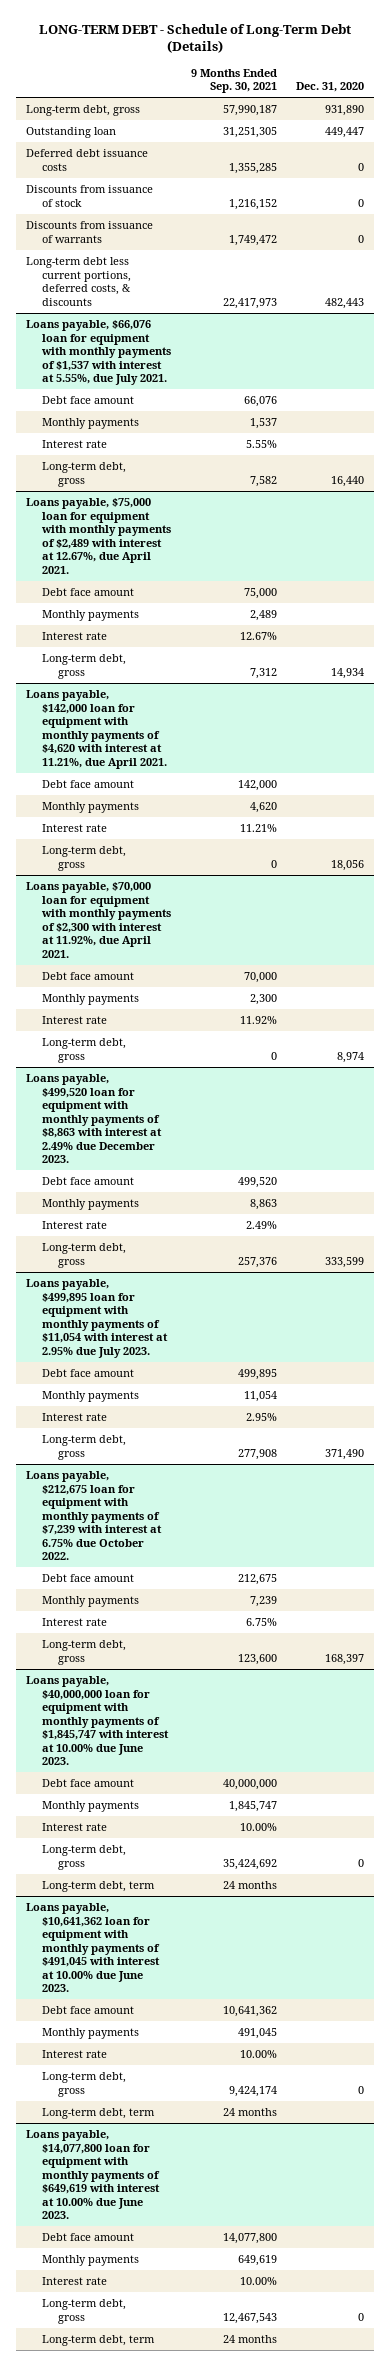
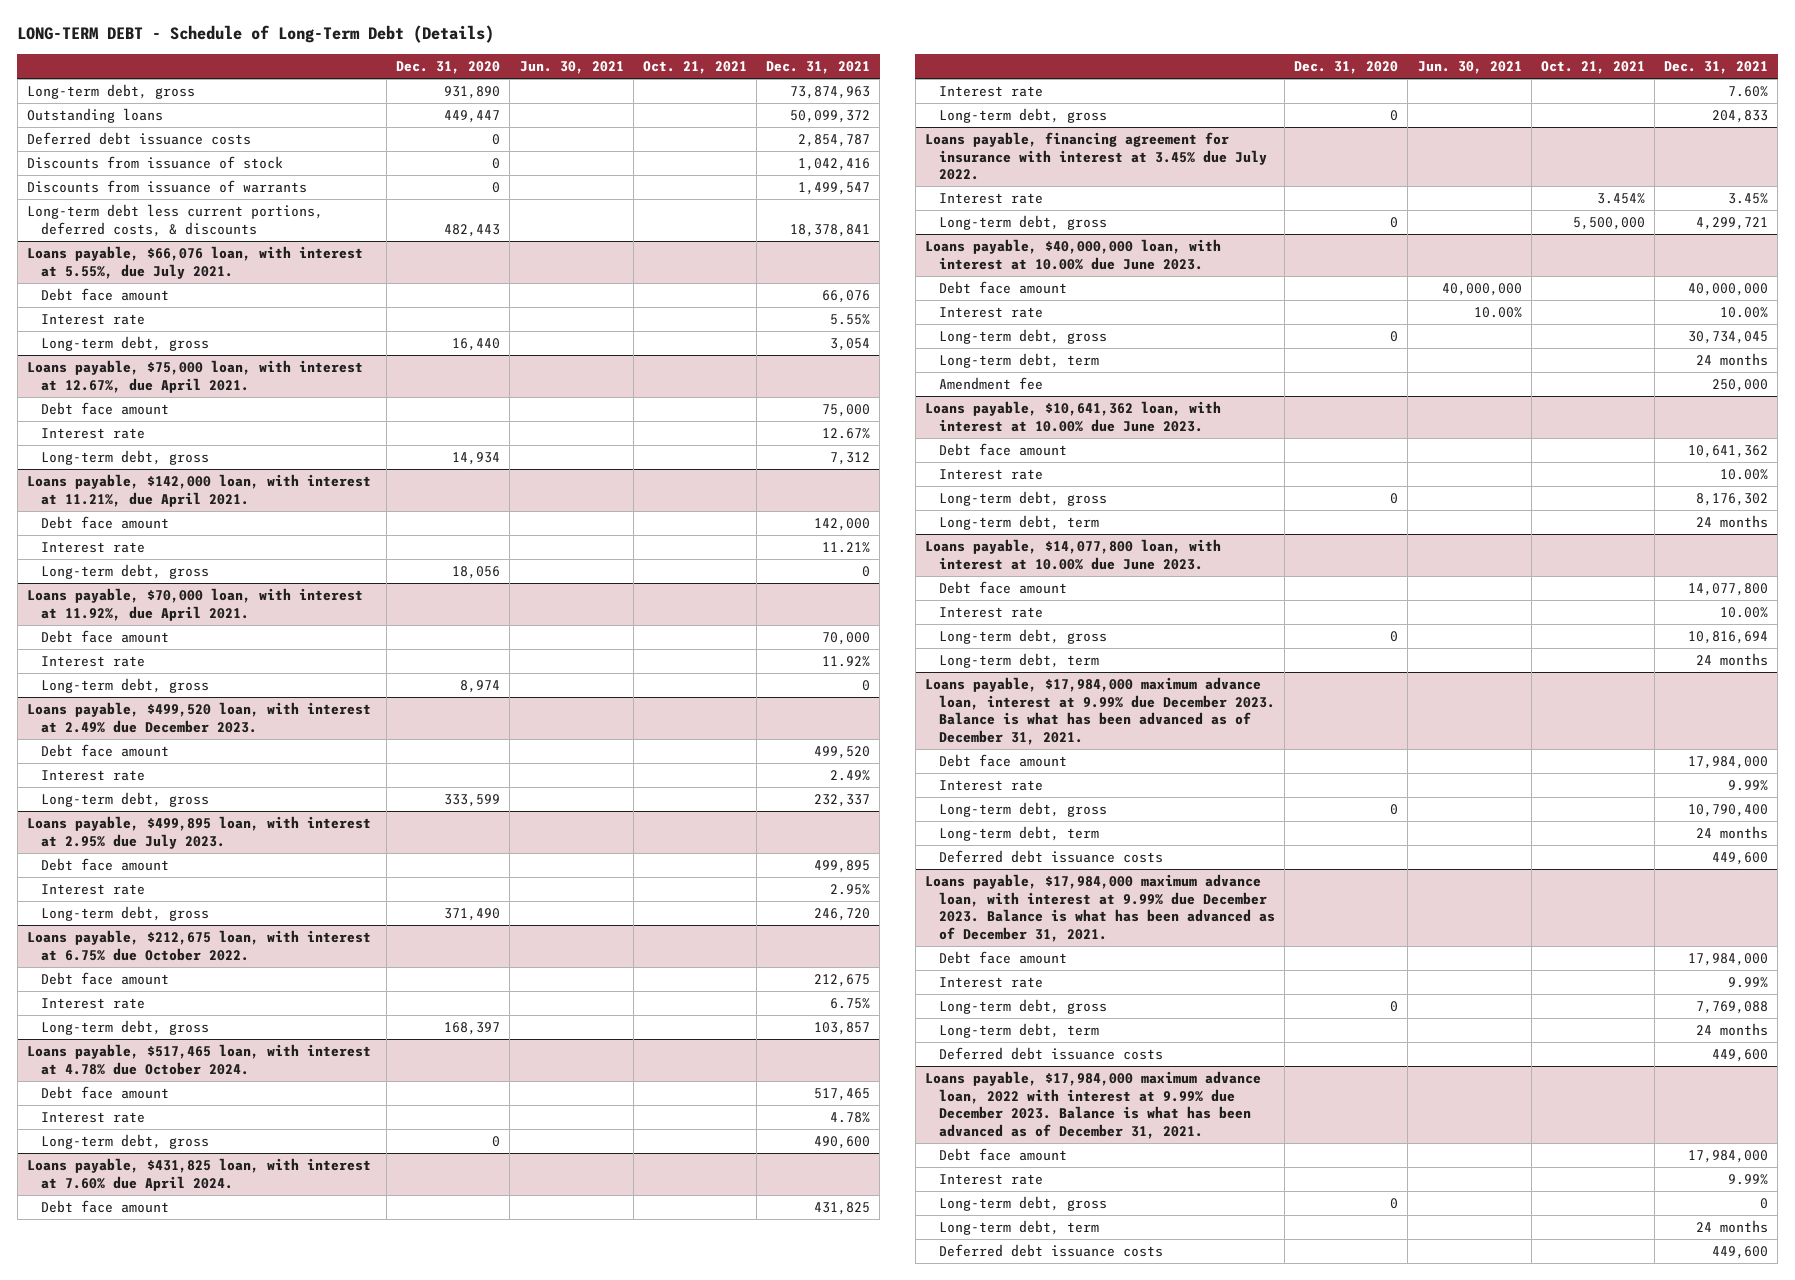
- | 9 Months Ended Sep. 30, 2021 | Dec. 31, 2020
+ | Dec. 31, 2020 | Jun. 30, 2021 | Oct. 21, 2021 | Dec. 31, 2021
- Outstanding loan | 31,251,305 | 449,447
+ Outstanding loans | 449,447 | | | 50,099,372
- Loans payable, $66,076 loan for equipment with monthly payments of $1,537 with interest at 5.55%, due July 2021.
+ Loans payable, $66,076 loan, with interest at 5.55%, due July 2021.
- Monthly payments | 1,537 |
- Loans payable, $75,000 loan for equipment with monthly payments of $2,489 with interest at 12.67%, due April 2021.
+ Loans payable, $75,000 loan, with interest at 12.67%, due April 2021.
- Monthly payments | 2,489 |
- Loans payable, $142,000 loan for equipment with monthly payments of $4,620 with interest at 11.21%, due April 2021.
+ Loans payable, $142,000 loan, with interest at 11.21%, due April 2021.
- Monthly payments | 4,620 |
- Loans payable, $70,000 loan for equipment with monthly payments of $2,300 with interest at 11.92%, due April 2021.
+ Loans payable, $70,000 loan, with interest at 11.92%, due April 2021.
- Monthly payments | 2,300 |
- Loans payable, $499,520 loan for equipment with monthly payments of $8,863 with interest at 2.49% due December 2023.
+ Loans payable, $499,520 loan, with interest at 2.49% due December 2023.
- Monthly payments | 8,863 |
- Loans payable, $499,895 loan for equipment with monthly payments of $11,054 with interest at 2.95% due July 2023.
+ Loans payable, $499,895 loan, with interest at 2.95% due July 2023.
- Monthly payments | 11,054 |
- Loans payable, $212,675 loan for equipment with monthly payments of $7,239 with interest at 6.75% due October 2022.
+ Loans payable, $212,675 loan, with interest at 6.75% due October 2022.
- Monthly payments | 7,239 |
- Loans payable, $40,000,000 loan for equipment with monthly payments of $1,845,747 with interest at 10.00% due June 2023.
+ Loans payable, $517,465 loan, with interest at 4.78% due October 2024.
+ Debt face amount | | | | 517,465
+ Interest rate | | | | 4.78%
+ Long-term debt, gross | 0 | | | 490,600
+ Loans payable, $431,825 loan, with interest at 7.60% due April 2024.
+ Debt face amount | | | | 431,825
+ Interest rate | | | | 7.60%
+ Long-term debt, gross | 0 | | | 204,833
+ Loans payable, financing agreement for insurance with interest at 3.45% due July 2022.
+ Interest rate | | | 3.454% | 3.45%
+ Long-term debt, gross | 0 | | 5,500,000 | 4,299,721
+ Loans payable, $40,000,000 loan, with interest at 10.00% due June 2023.
- Monthly payments | 1,845,747 |
- Loans payable, $10,641,362 loan for equipment with monthly payments of $491,045 with interest at 10.00% due June 2023.
+ Amendment fee | | | | 250,000
+ Loans payable, $10,641,362 loan, with interest at 10.00% due June 2023.
- Monthly payments | 491,045 |
- Loans payable, $14,077,800 loan for equipment with monthly payments of $649,619 with interest at 10.00% due June 2023.
+ Loans payable, $14,077,800 loan, with interest at 10.00% due June 2023.
- Monthly payments | 649,619 |
+ Loans payable, $17,984,000 maximum advance loan, interest at 9.99% due December 2023. Balance is what has been advanced as of December 31, 2021.
+ Debt face amount | | | | 17,984,000
+ Interest rate | | | | 9.99%
+ Long-term debt, gross | 0 | | | 10,790,400
+ Long-term debt, term | | | | 24 months
+ Deferred debt issuance costs | | | | 449,600
+ Loans payable, $17,984,000 maximum advance loan, with interest at 9.99% due December 2023. Balance is what has been advanced as of December 31, 2021.
+ Debt face amount | | | | 17,984,000
+ Interest rate | | | | 9.99%
+ Long-term debt, gross | 0 | | | 7,769,088
+ Long-term debt, term | | | | 24 months
+ Deferred debt issuance costs | | | | 449,600
+ Loans payable, $17,984,000 maximum advance loan, 2022 with interest at 9.99% due December 2023. Balance is what has been advanced as of December 31, 2021.
+ Debt face amount | | | | 17,984,000
+ Interest rate | | | | 9.99%
+ Long-term debt, gross | 0 | | | 0
+ Long-term debt, term | | | | 24 months
+ Deferred debt issuance costs | | | | 449,600

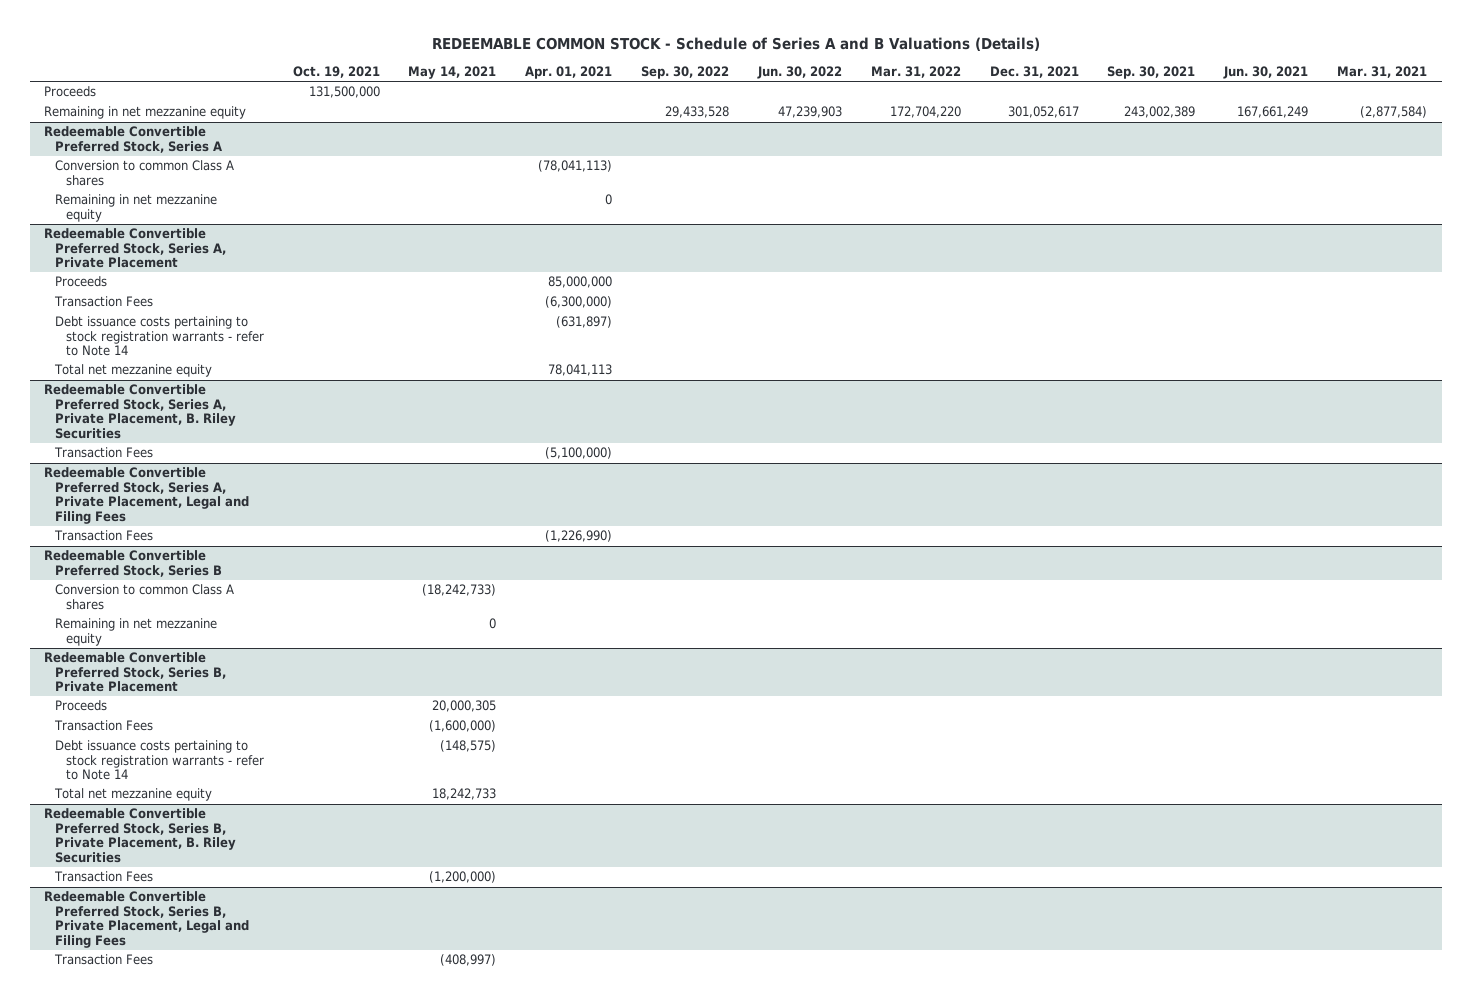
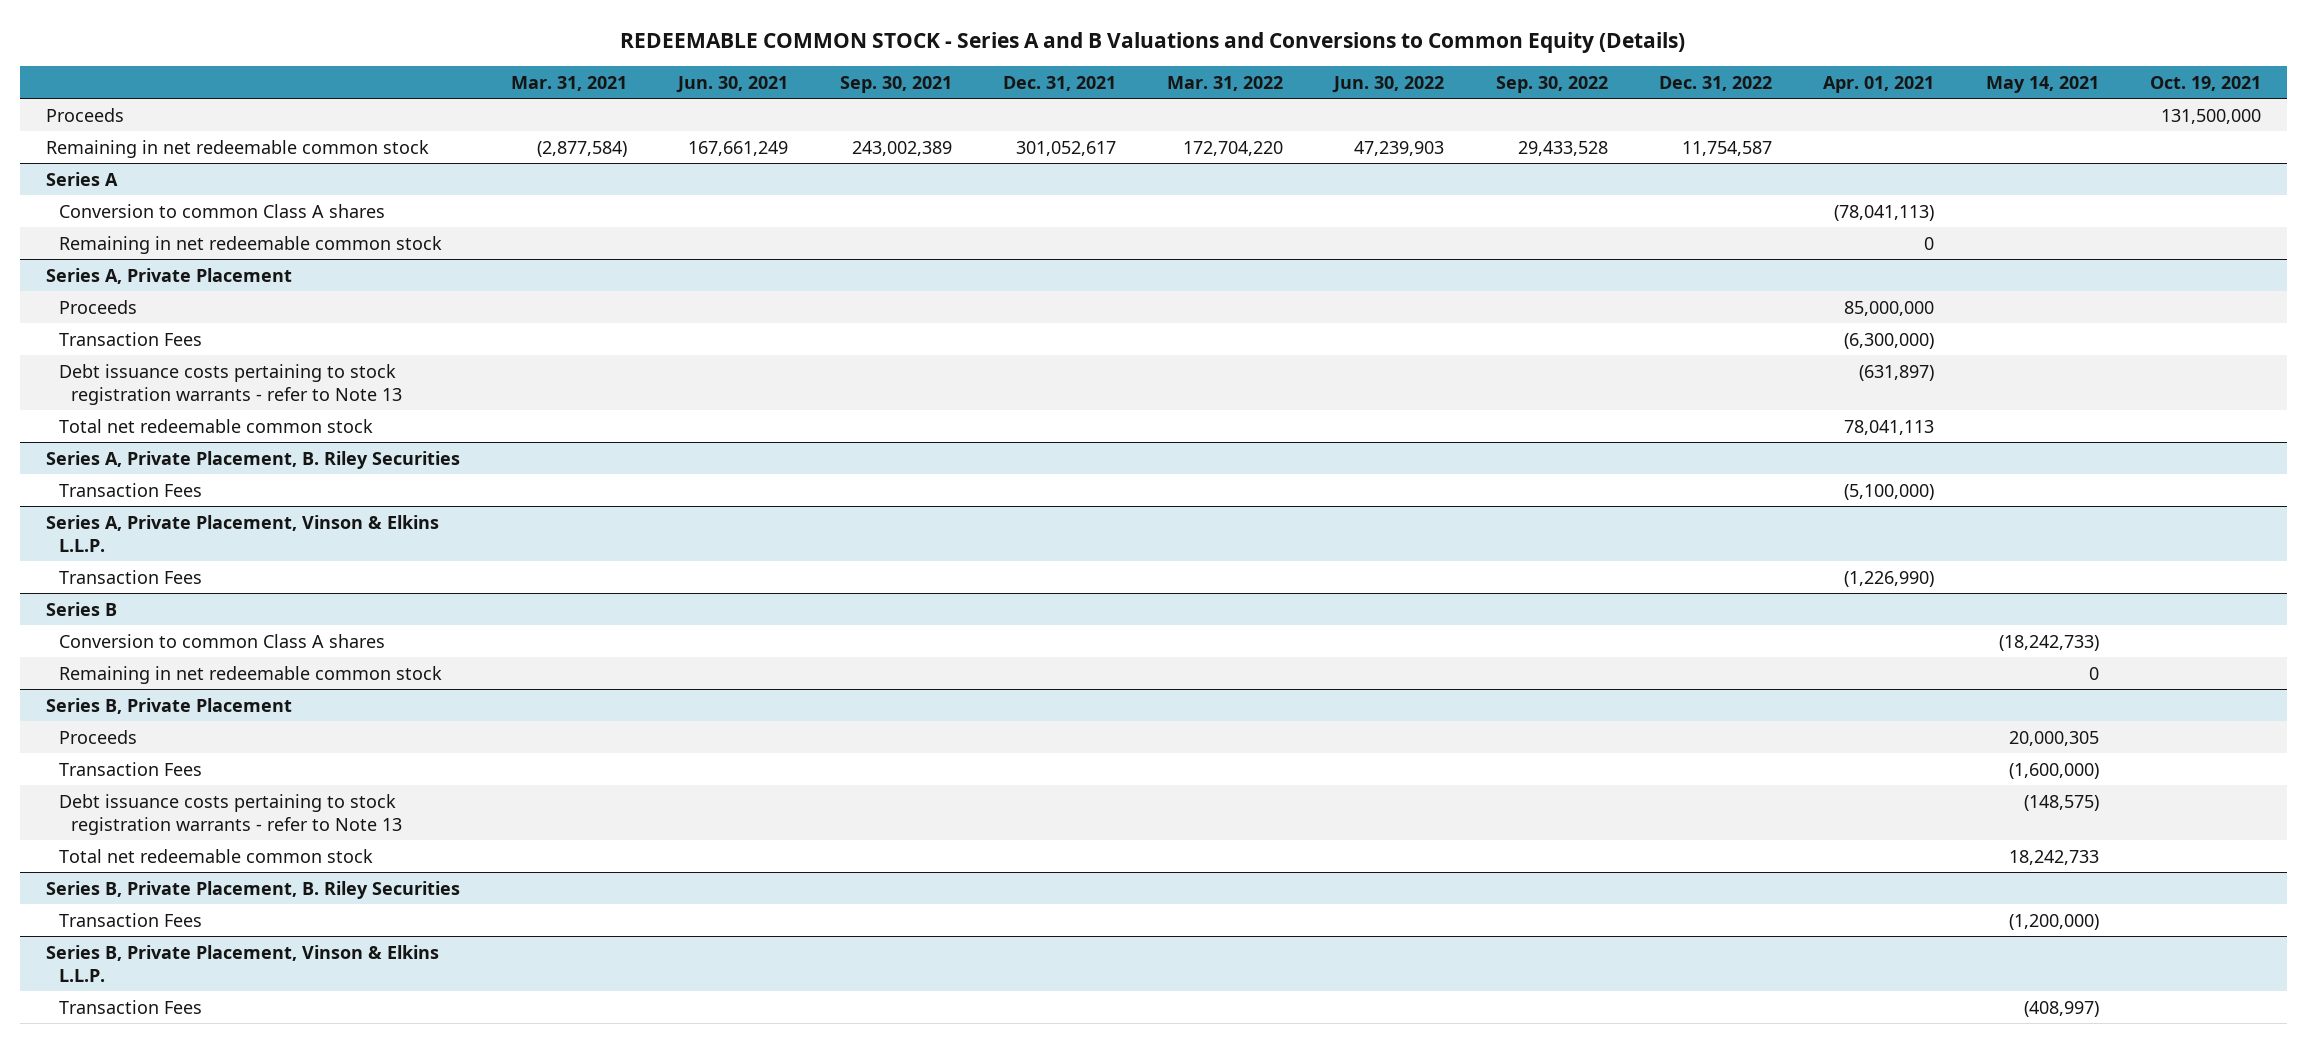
- REDEEMABLE COMMON STOCK - Schedule of Series A and B Valuations (Details)
+ REDEEMABLE COMMON STOCK - Series A and B Valuations and Conversions to Common Equity (Details)
- | Oct. 19, 2021 | May 14, 2021 | Apr. 01, 2021 | Sep. 30, 2022 | Jun. 30, 2022 | Mar. 31, 2022 | Dec. 31, 2021 | Sep. 30, 2021 | Jun. 30, 2021 | Mar. 31, 2021
+ | Mar. 31, 2021 | Jun. 30, 2021 | Sep. 30, 2021 | Dec. 31, 2021 | Mar. 31, 2022 | Jun. 30, 2022 | Sep. 30, 2022 | Dec. 31, 2022 | Apr. 01, 2021 | May 14, 2021 | Oct. 19, 2021
- Remaining in net mezzanine equity | | | | 29,433,528 | 47,239,903 | 172,704,220 | 301,052,617 | 243,002,389 | 167,661,249 | (2,877,584)
- Redeemable Convertible Preferred Stock, Series A
+ Remaining in net redeemable common stock | (2,877,584) | 167,661,249 | 243,002,389 | 301,052,617 | 172,704,220 | 47,239,903 | 29,433,528 | 11,754,587 | | |
+ Series A
- Remaining in net mezzanine equity | | | 0 | | | | | | |
- Redeemable Convertible Preferred Stock, Series A, Private Placement
+ Remaining in net redeemable common stock | | | | | | | | | 0 | |
+ Series A, Private Placement
- Debt issuance costs pertaining to stock registration warrants - refer to Note 14 | | | (631,897) | | | | | | |
- Total net mezzanine equity | | | 78,041,113 | | | | | | |
- Redeemable Convertible Preferred Stock, Series A, Private Placement, B. Riley Securities
+ Debt issuance costs pertaining to stock registration warrants - refer to Note 13 | | | | | | | | | (631,897) | |
+ Total net redeemable common stock | | | | | | | | | 78,041,113 | |
+ Series A, Private Placement, B. Riley Securities
- Redeemable Convertible Preferred Stock, Series A, Private Placement, Legal and Filing Fees
+ Series A, Private Placement, Vinson & Elkins L.L.P.
- Redeemable Convertible Preferred Stock, Series B
+ Series B
- Remaining in net mezzanine equity | | 0 | | | | | | | |
- Redeemable Convertible Preferred Stock, Series B, Private Placement
+ Remaining in net redeemable common stock | | | | | | | | | | 0 |
+ Series B, Private Placement
- Debt issuance costs pertaining to stock registration warrants - refer to Note 14 | | (148,575) | | | | | | | |
- Total net mezzanine equity | | 18,242,733 | | | | | | | |
- Redeemable Convertible Preferred Stock, Series B, Private Placement, B. Riley Securities
+ Debt issuance costs pertaining to stock registration warrants - refer to Note 13 | | | | | | | | | | (148,575) |
+ Total net redeemable common stock | | | | | | | | | | 18,242,733 |
+ Series B, Private Placement, B. Riley Securities
- Redeemable Convertible Preferred Stock, Series B, Private Placement, Legal and Filing Fees
+ Series B, Private Placement, Vinson & Elkins L.L.P.

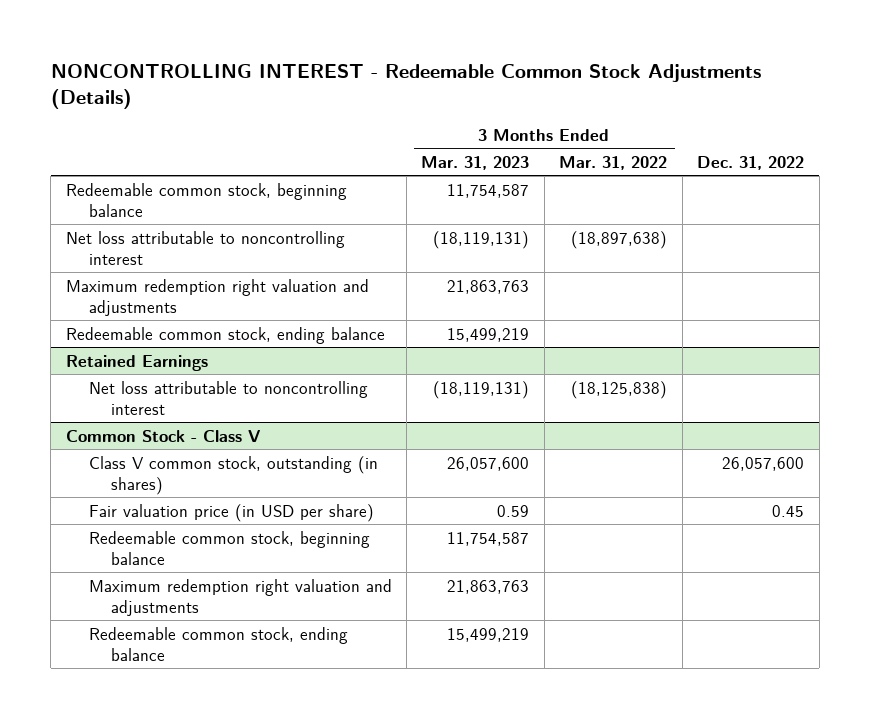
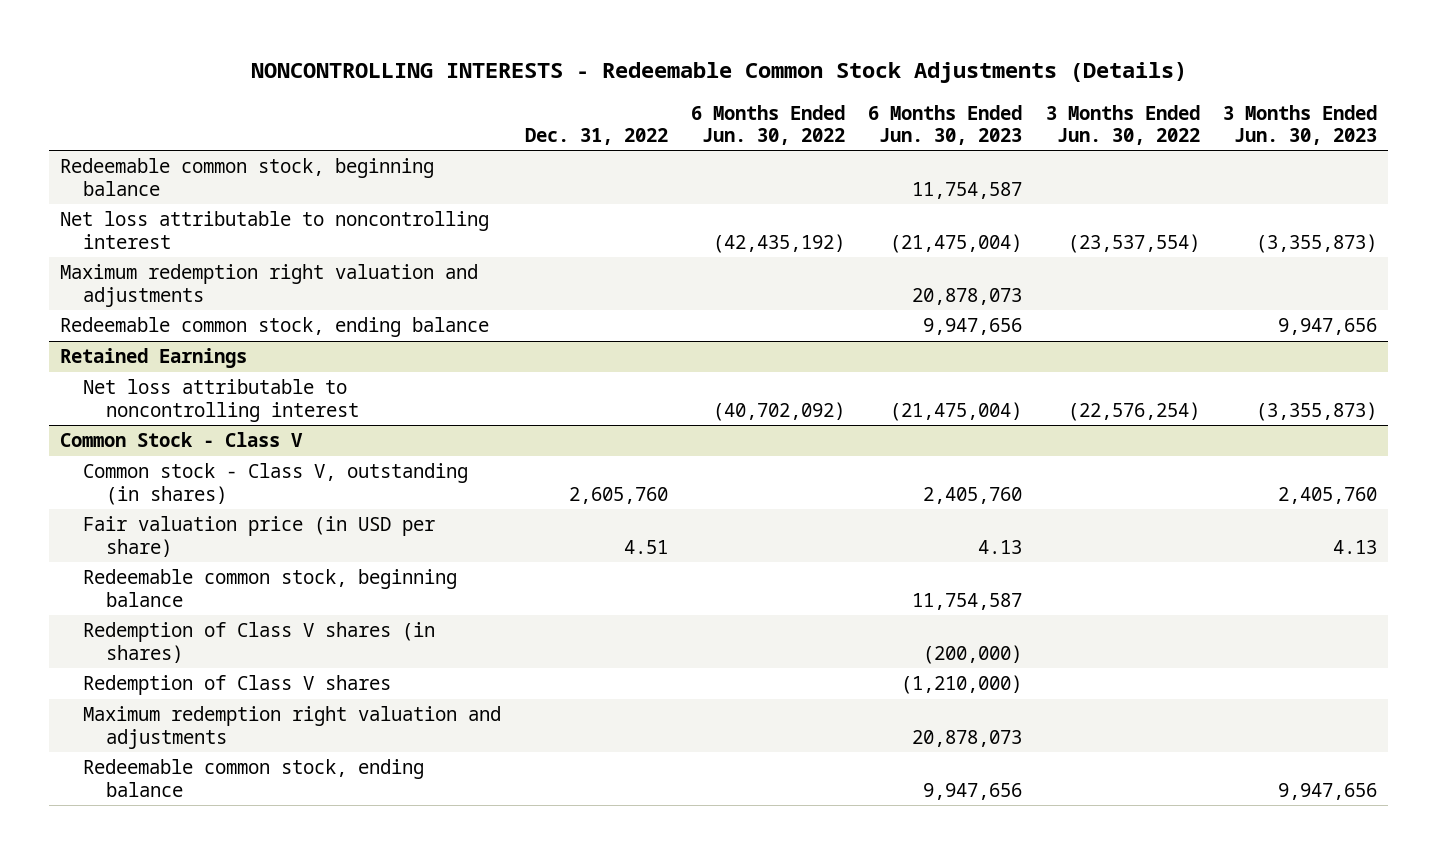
- NONCONTROLLING INTEREST - Redeemable Common Stock Adjustments (Details)
+ NONCONTROLLING INTERESTS - Redeemable Common Stock Adjustments (Details)
- | 3 Months Ended Mar. 31, 2023 | 3 Months Ended Mar. 31, 2022 | Dec. 31, 2022
+ | Dec. 31, 2022 | 6 Months Ended Jun. 30, 2022 | 6 Months Ended Jun. 30, 2023 | 3 Months Ended Jun. 30, 2022 | 3 Months Ended Jun. 30, 2023
@ Common Stock - Class V
- Class V common stock, outstanding (in shares) | 26,057,600 | | 26,057,600
- Fair valuation price (in USD per share) | 0.59 | | 0.45
+ Common stock - Class V, outstanding (in shares) | 2,605,760 | | 2,405,760 | | 2,405,760
+ Fair valuation price (in USD per share) | 4.51 | | 4.13 | | 4.13
+ Redemption of Class V shares (in shares) | | | (200,000) | |
+ Redemption of Class V shares | | | (1,210,000) | |

